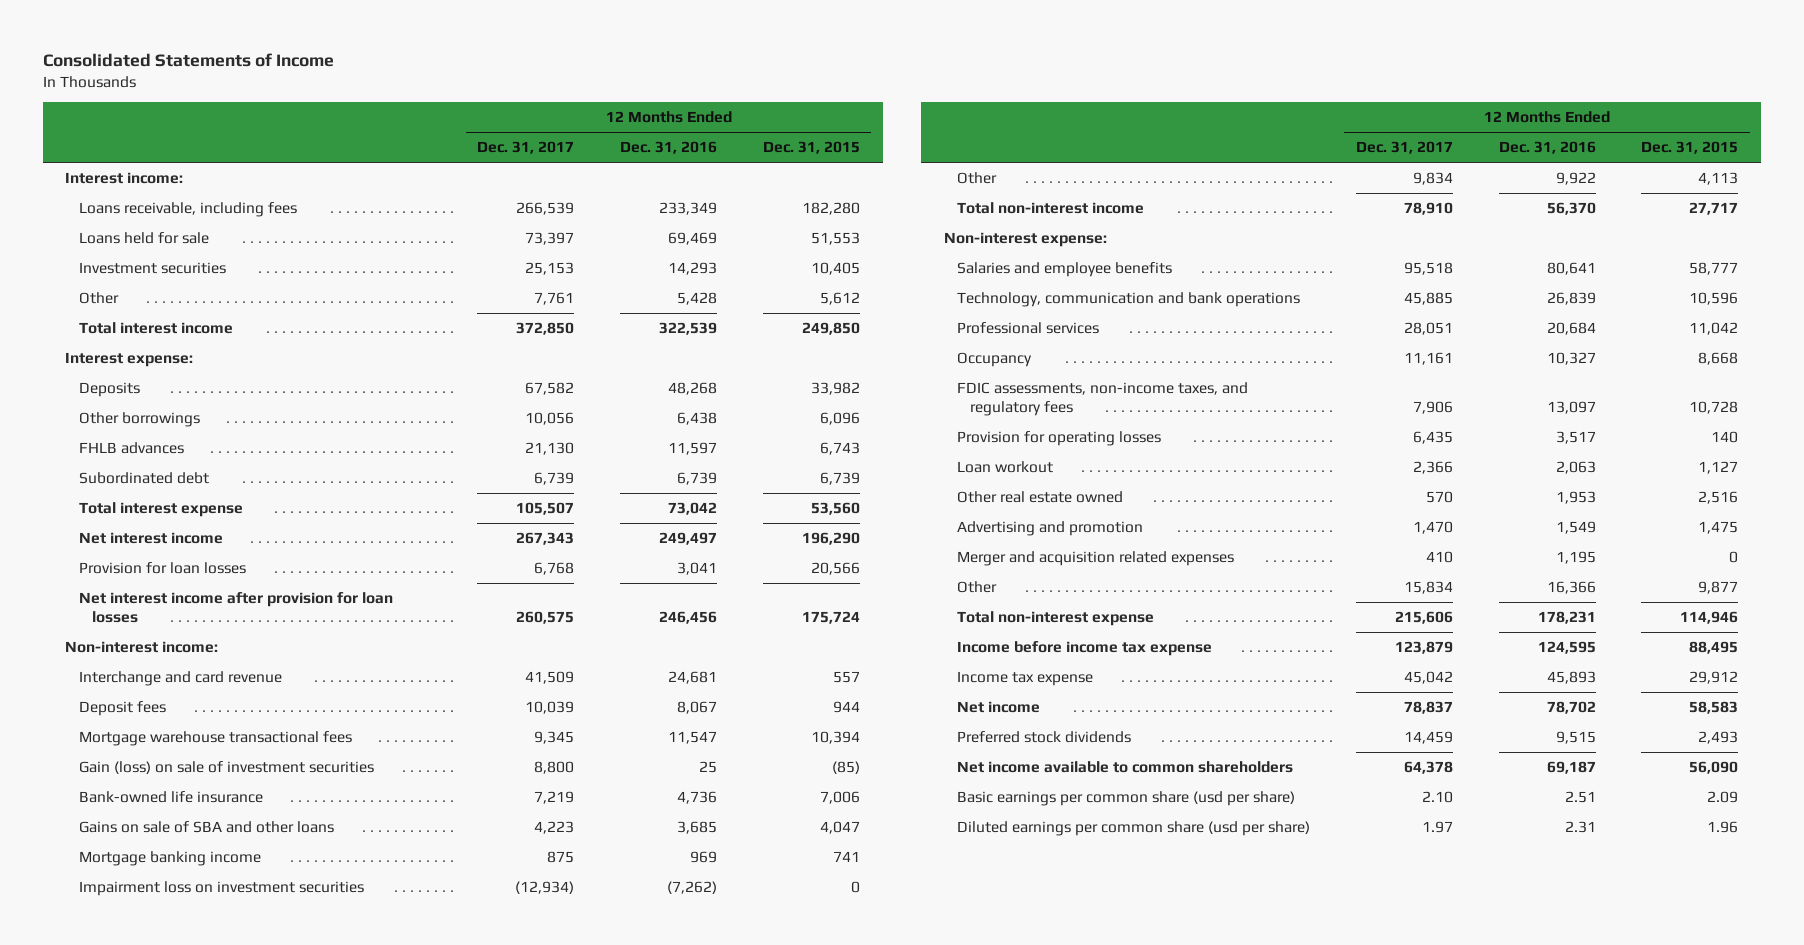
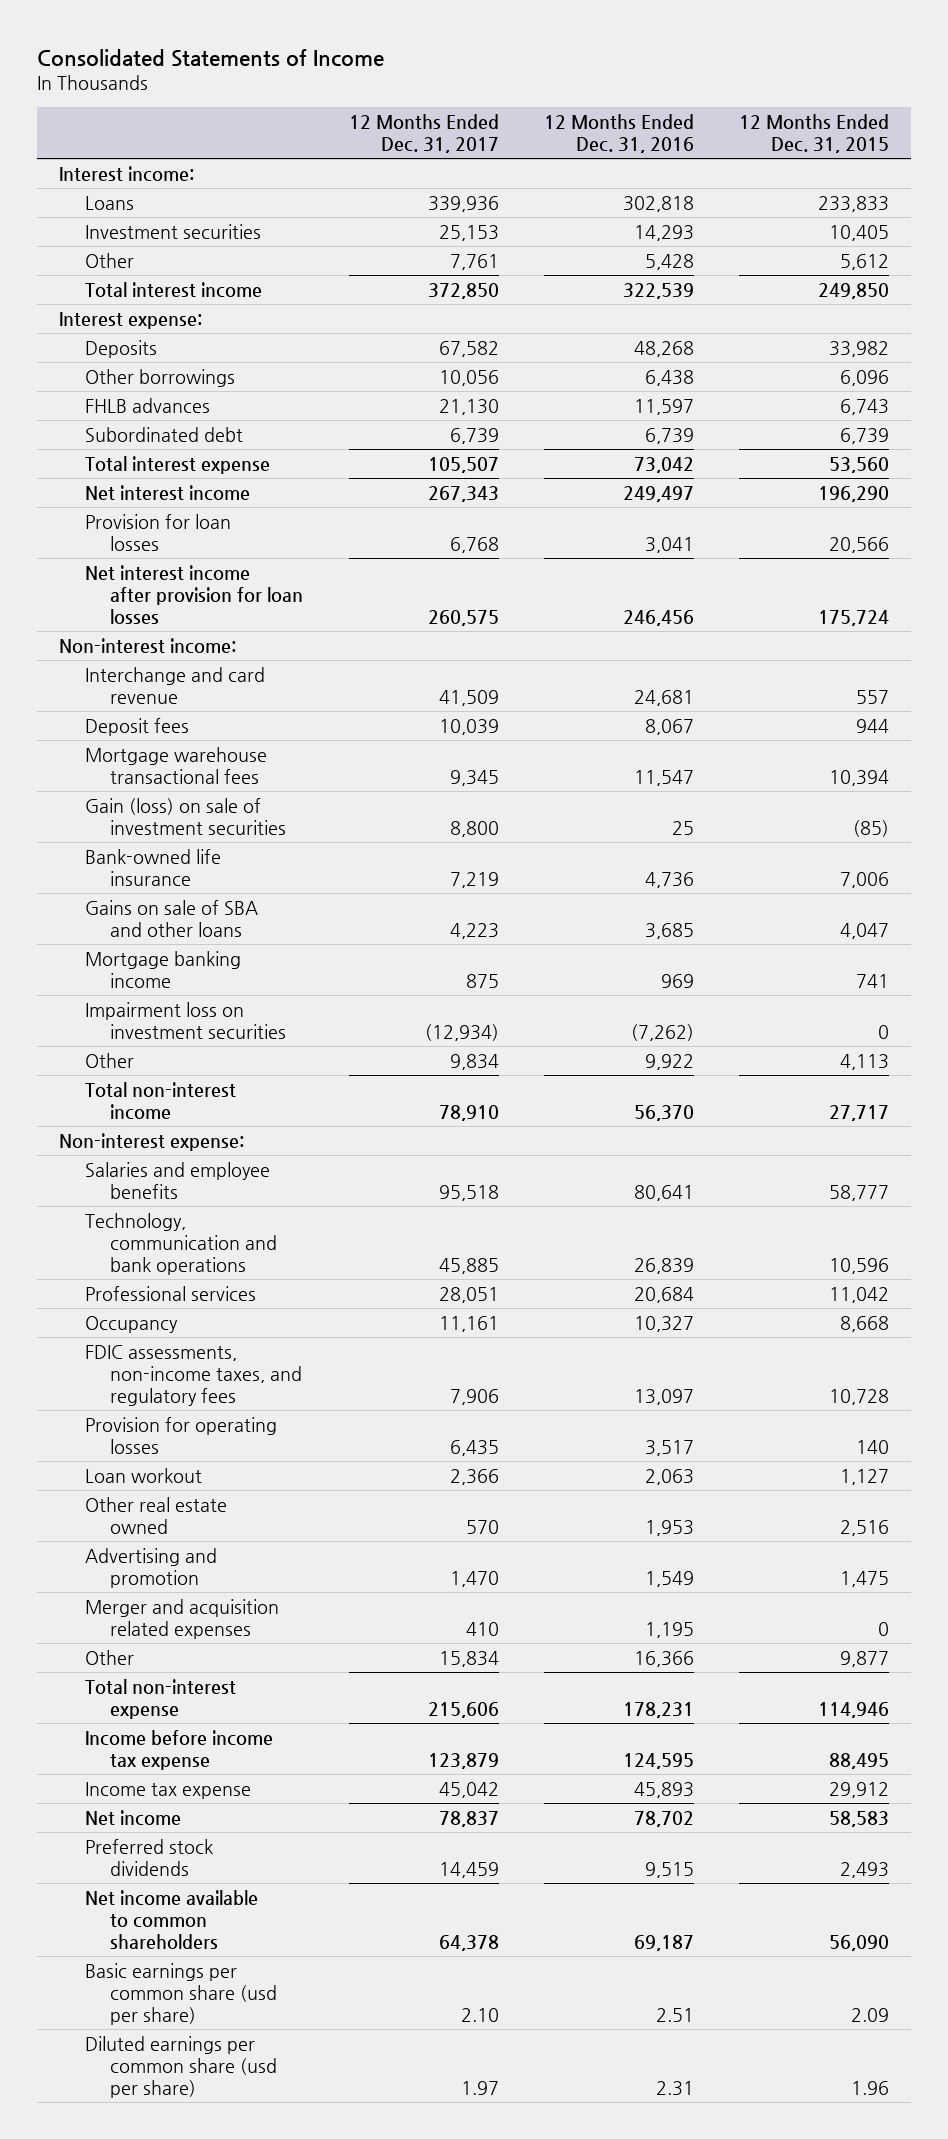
- Loans receivable, including fees | 266,539 | 233,349 | 182,280
- Loans held for sale | 73,397 | 69,469 | 51,553
+ Loans | 339,936 | 302,818 | 233,833

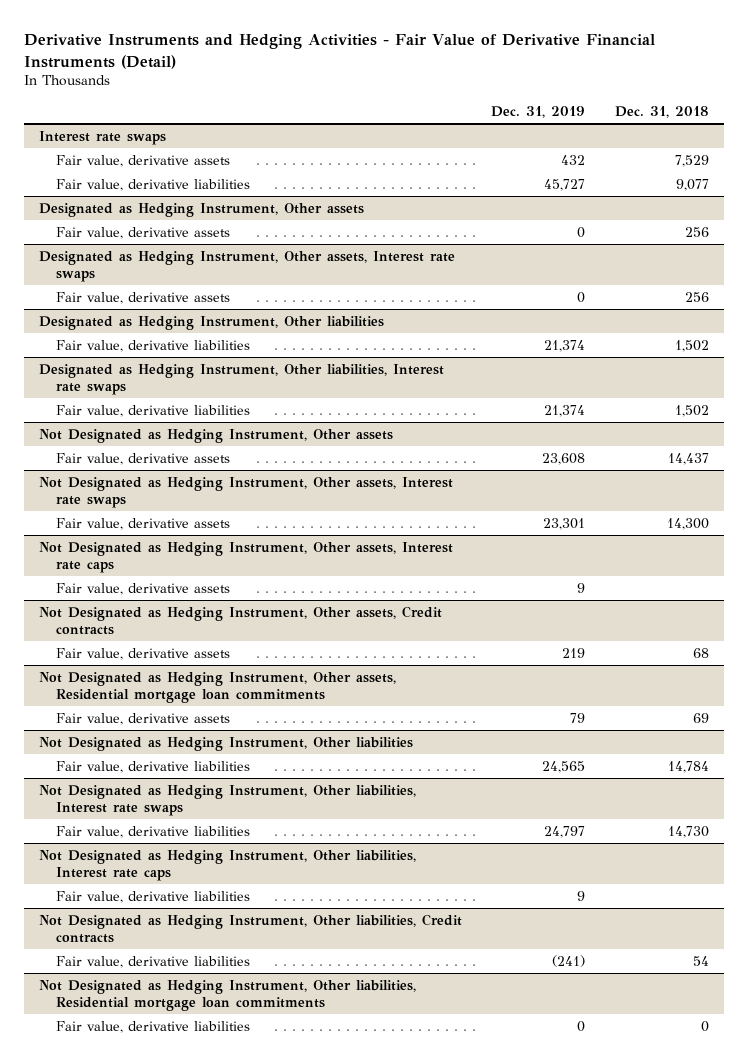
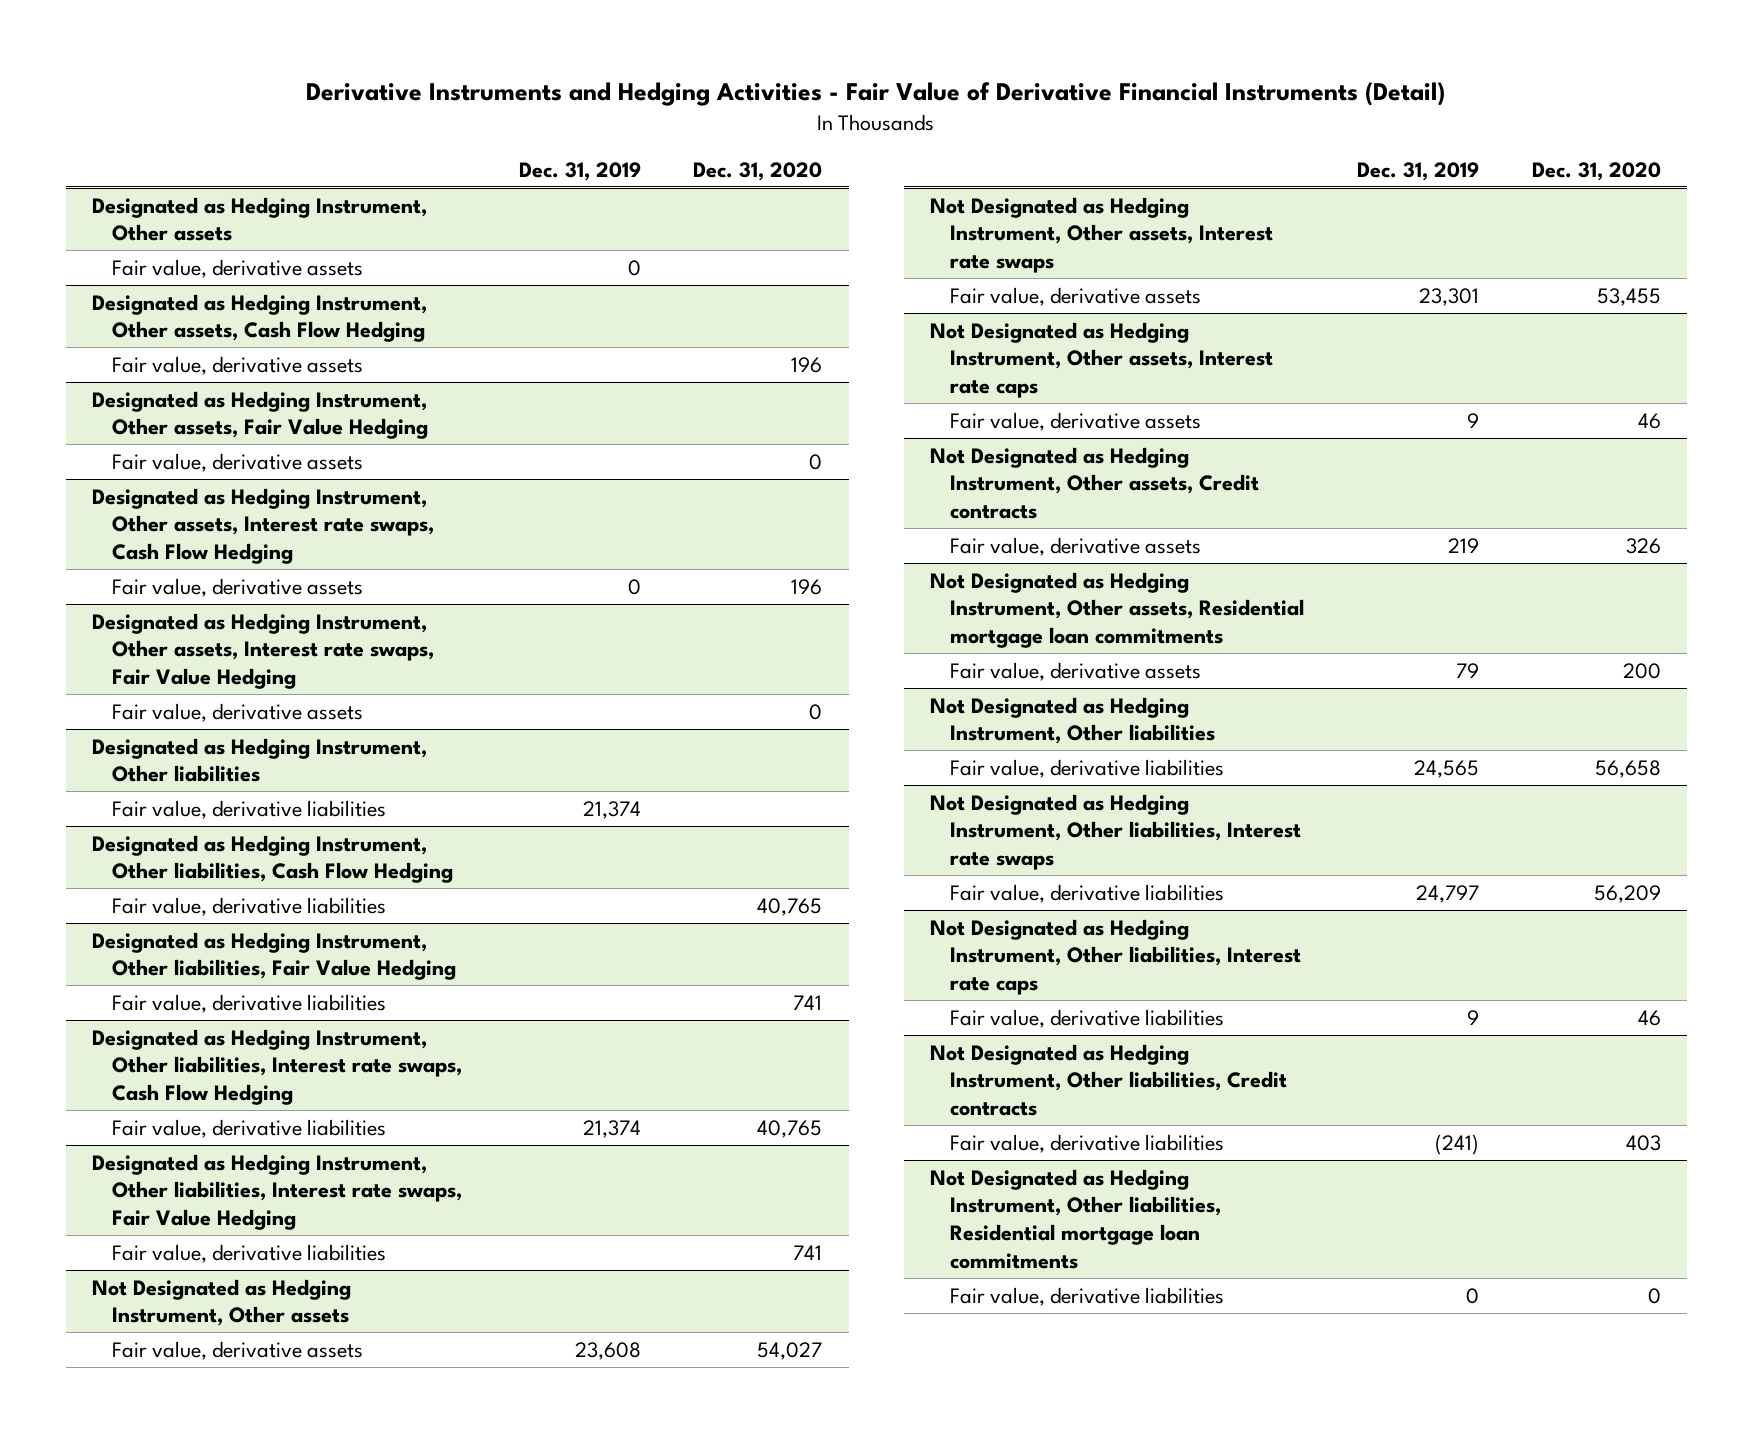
- | Dec. 31, 2019 | Dec. 31, 2018
+ | Dec. 31, 2019 | Dec. 31, 2020
- Interest rate swaps
- Fair value, derivative assets | 432 | 7,529
- Fair value, derivative liabilities | 45,727 | 9,077
- Designated as Hedging Instrument, Other assets, Interest rate swaps
+ Designated as Hedging Instrument, Other assets, Cash Flow Hedging
+ Fair value, derivative assets | | 196
+ Designated as Hedging Instrument, Other assets, Fair Value Hedging
+ Fair value, derivative assets | | 0
+ Designated as Hedging Instrument, Other assets, Interest rate swaps, Cash Flow Hedging
+ Designated as Hedging Instrument, Other assets, Interest rate swaps, Fair Value Hedging
+ Fair value, derivative assets | | 0
- Designated as Hedging Instrument, Other liabilities, Interest rate swaps
+ Designated as Hedging Instrument, Other liabilities, Cash Flow Hedging
+ Fair value, derivative liabilities | | 40,765
+ Designated as Hedging Instrument, Other liabilities, Fair Value Hedging
+ Fair value, derivative liabilities | | 741
+ Designated as Hedging Instrument, Other liabilities, Interest rate swaps, Cash Flow Hedging
+ Designated as Hedging Instrument, Other liabilities, Interest rate swaps, Fair Value Hedging
+ Fair value, derivative liabilities | | 741

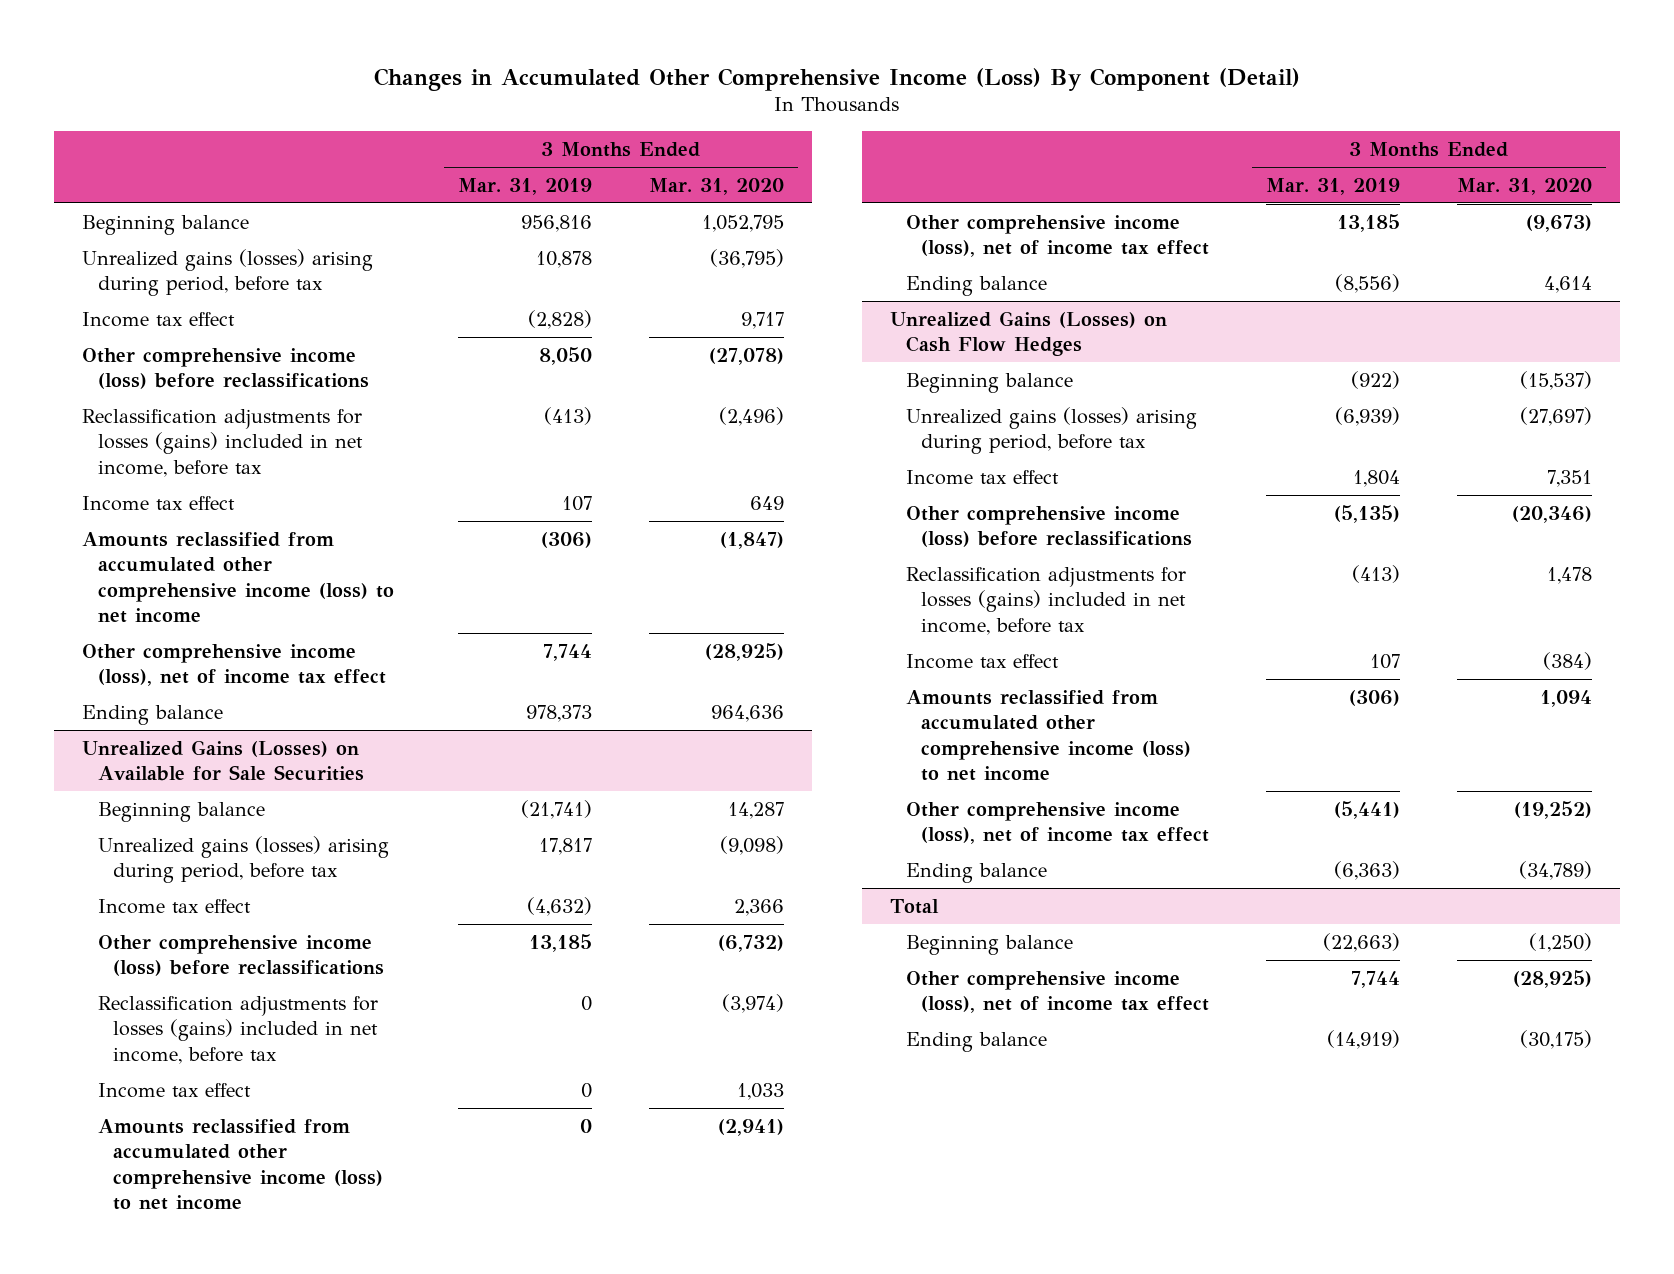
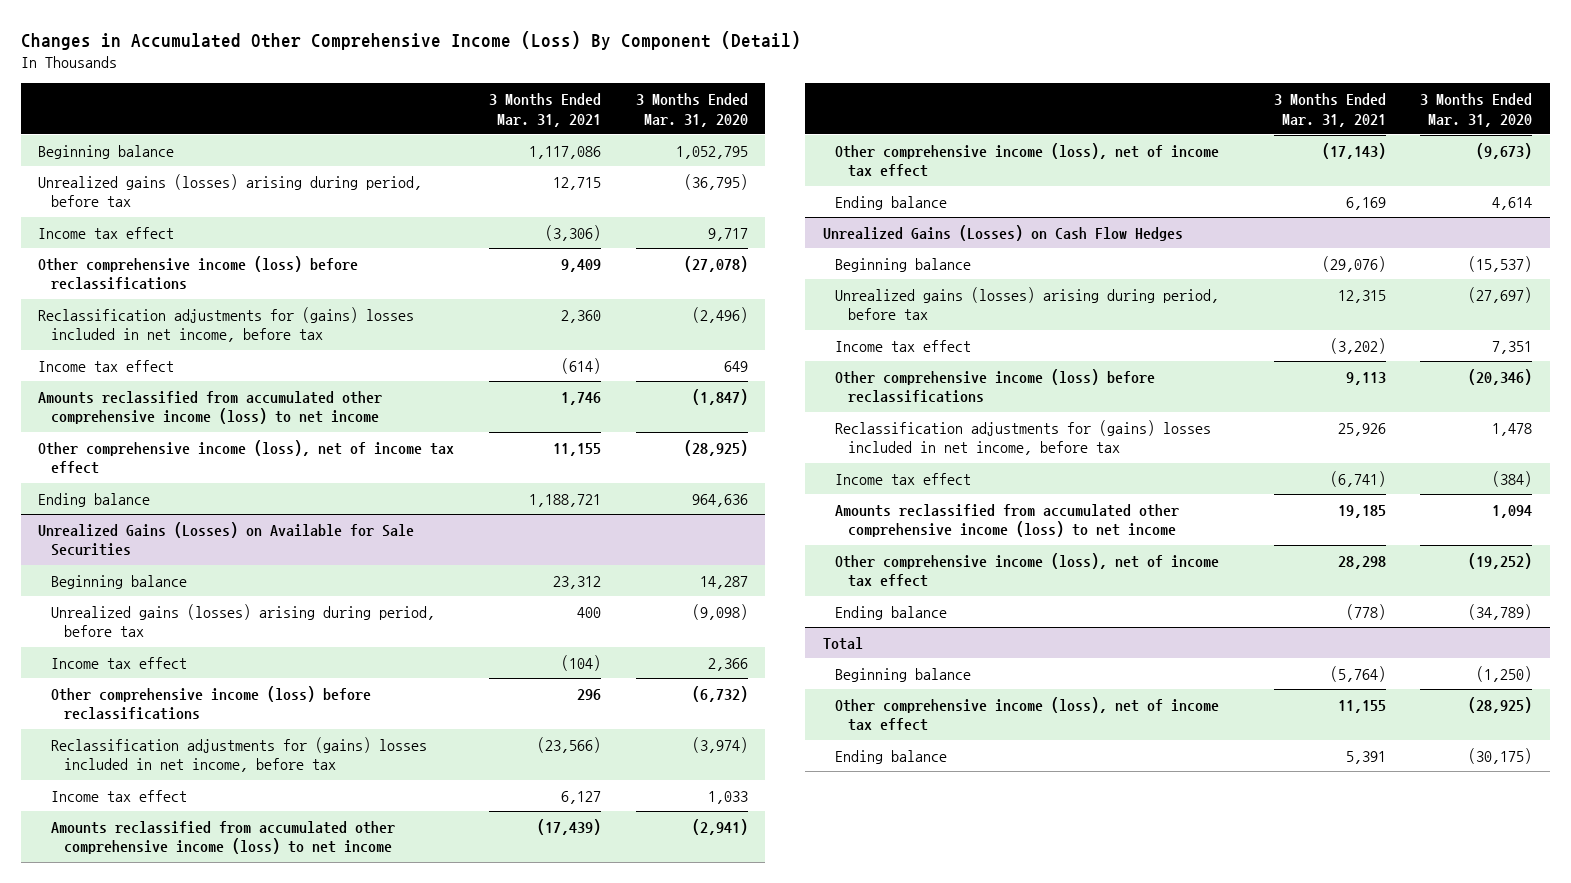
- | 3 Months Ended Mar. 31, 2019 | 3 Months Ended Mar. 31, 2020
+ | 3 Months Ended Mar. 31, 2021 | 3 Months Ended Mar. 31, 2020
- Reclassification adjustments for losses (gains) included in net income, before tax | (413) | (2,496)
+ Reclassification adjustments for (gains) losses included in net income, before tax | 2,360 | (2,496)
@ Unrealized Gains (Losses) on Available for Sale Securities
- Reclassification adjustments for losses (gains) included in net income, before tax | 0 | (3,974)
+ Reclassification adjustments for (gains) losses included in net income, before tax | (23,566) | (3,974)
@ Unrealized Gains (Losses) on Cash Flow Hedges
- Reclassification adjustments for losses (gains) included in net income, before tax | (413) | 1,478
+ Reclassification adjustments for (gains) losses included in net income, before tax | 25,926 | 1,478

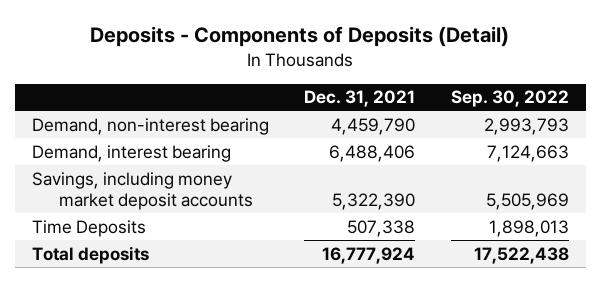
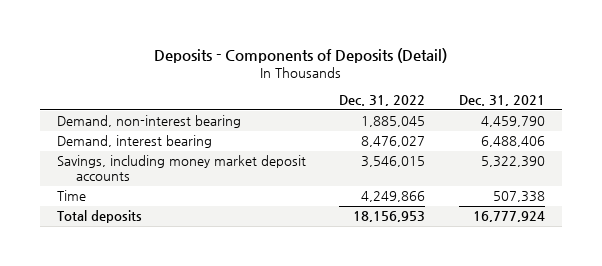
- | Dec. 31, 2021 | Sep. 30, 2022
+ | Dec. 31, 2022 | Dec. 31, 2021
- Time Deposits | 507,338 | 1,898,013
+ Time | 4,249,866 | 507,338

